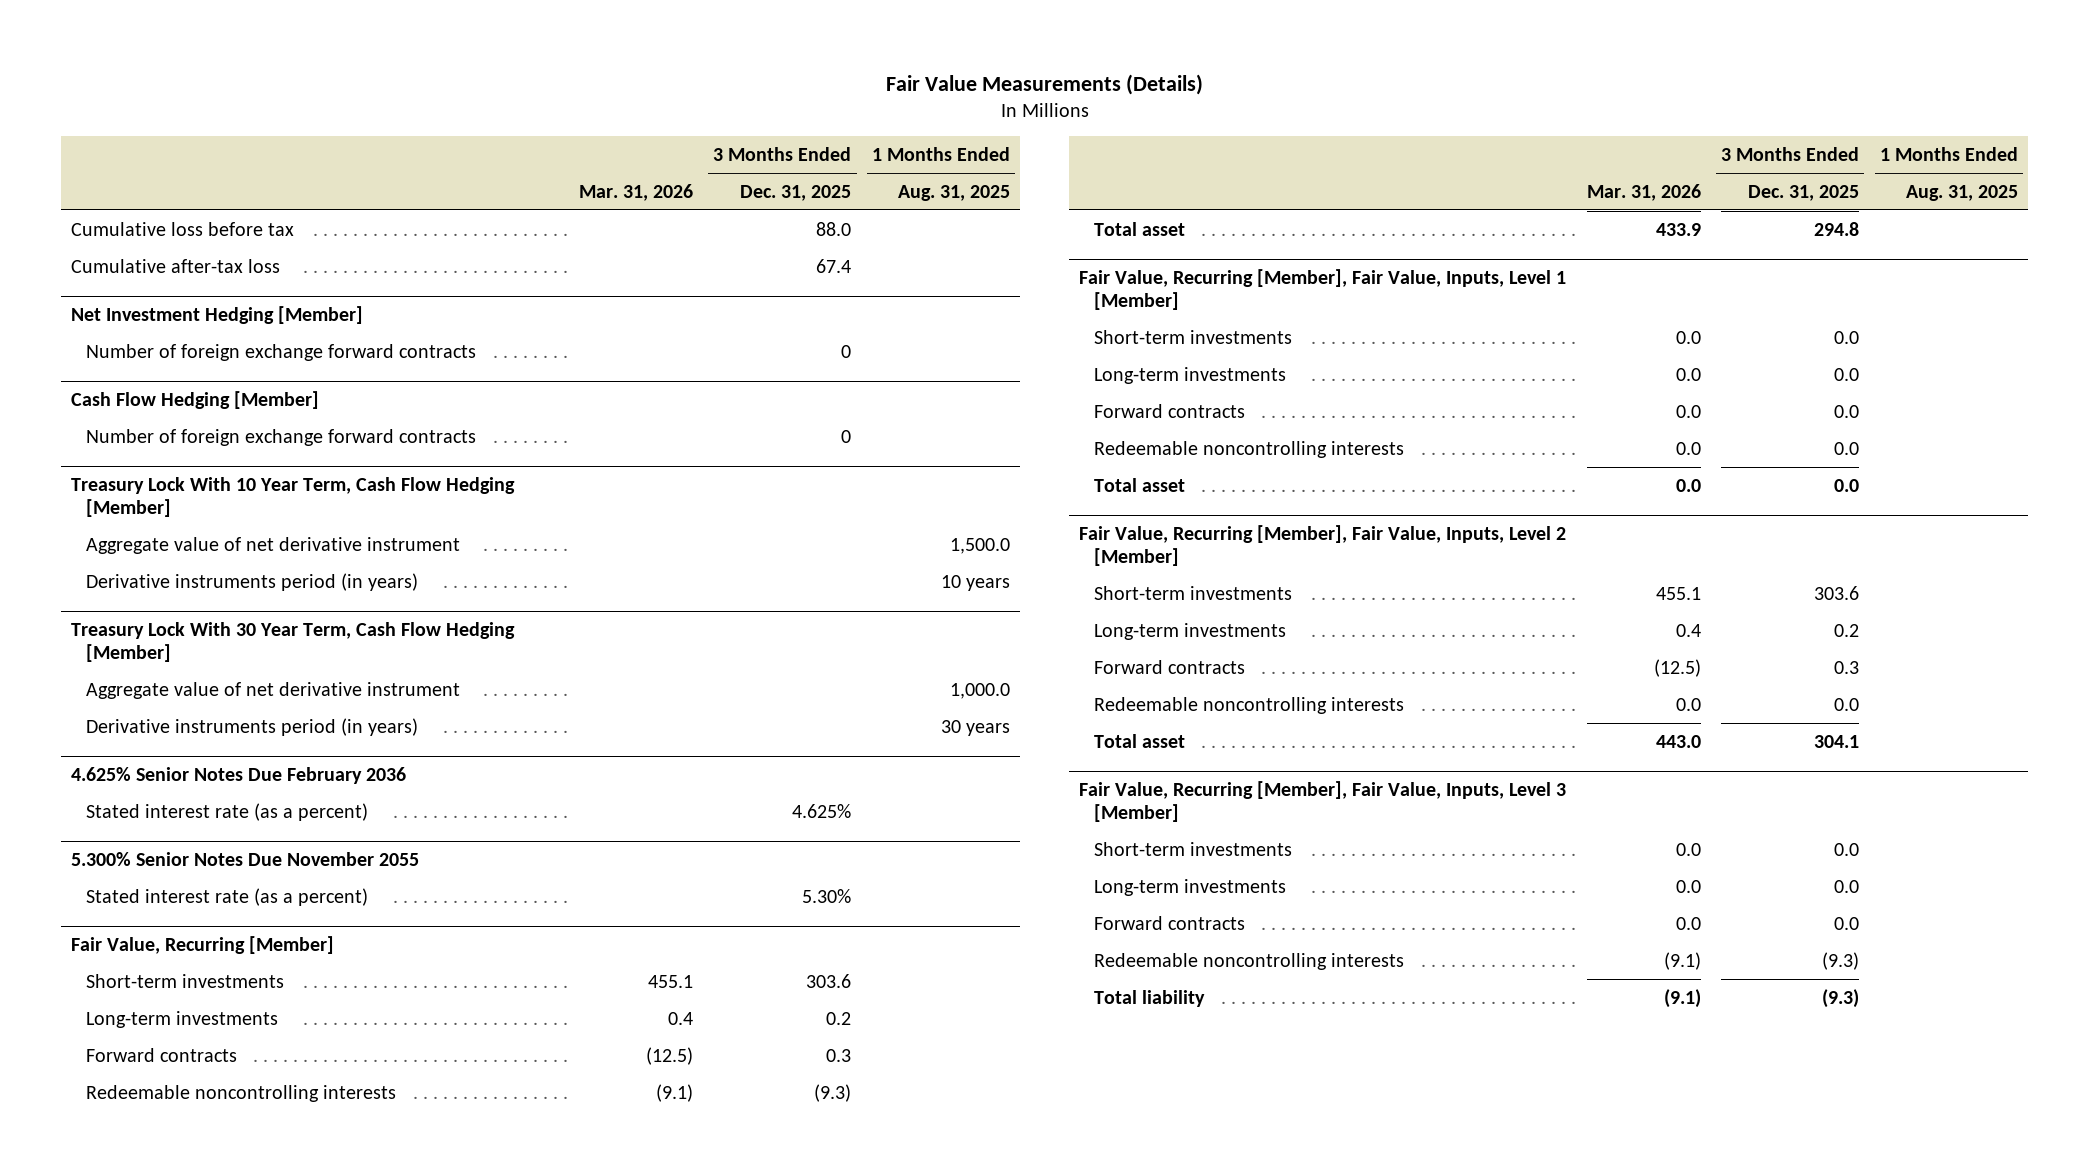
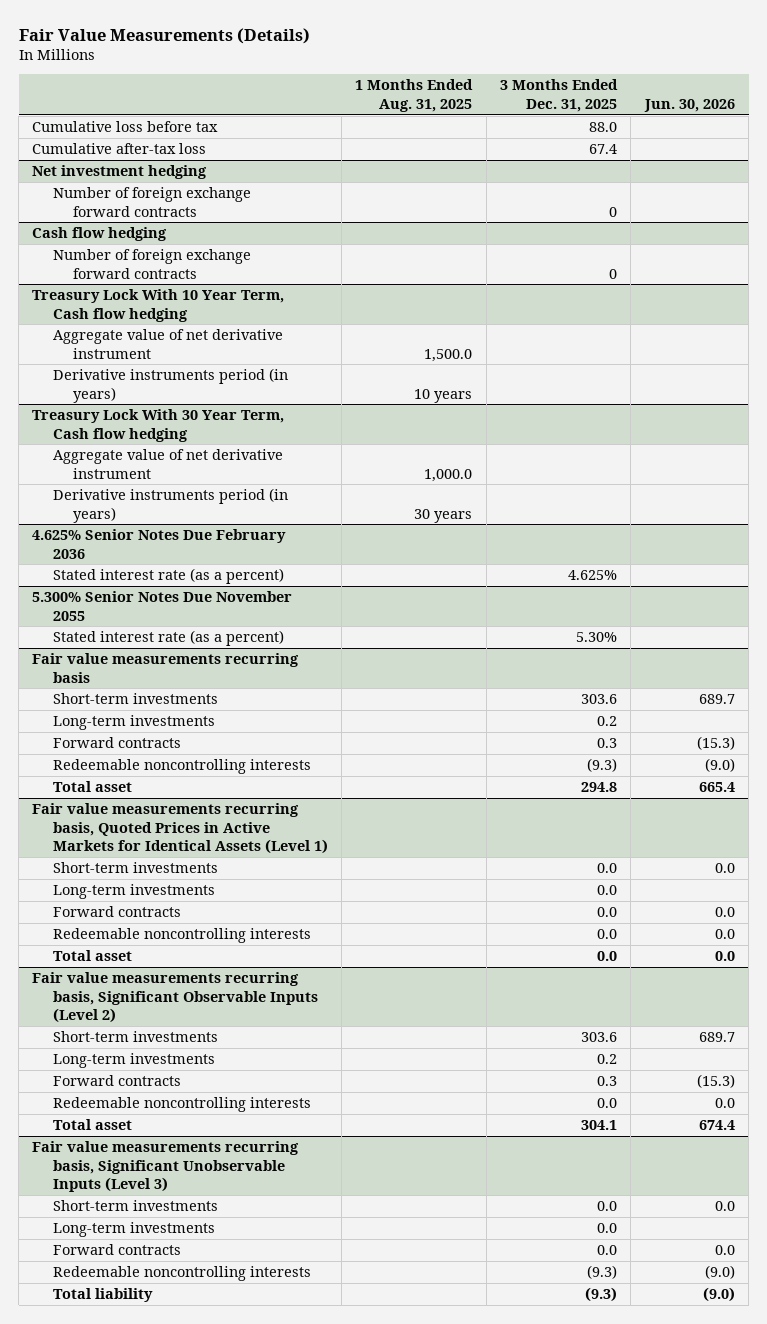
- | Mar. 31, 2026 | 3 Months Ended Dec. 31, 2025 | 1 Months Ended Aug. 31, 2025
+ | 1 Months Ended Aug. 31, 2025 | 3 Months Ended Dec. 31, 2025 | Jun. 30, 2026
- Net Investment Hedging [Member]
+ Net investment hedging
- Cash Flow Hedging [Member]
+ Cash flow hedging
- Treasury Lock With 10 Year Term, Cash Flow Hedging [Member]
+ Treasury Lock With 10 Year Term, Cash flow hedging
- Treasury Lock With 30 Year Term, Cash Flow Hedging [Member]
+ Treasury Lock With 30 Year Term, Cash flow hedging
- Fair Value, Recurring [Member]
+ Fair value measurements recurring basis
- Fair Value, Recurring [Member], Fair Value, Inputs, Level 1 [Member]
+ Fair value measurements recurring basis, Quoted Prices in Active Markets for Identical Assets (Level 1)
- Fair Value, Recurring [Member], Fair Value, Inputs, Level 2 [Member]
+ Fair value measurements recurring basis, Significant Observable Inputs (Level 2)
- Fair Value, Recurring [Member], Fair Value, Inputs, Level 3 [Member]
+ Fair value measurements recurring basis, Significant Unobservable Inputs (Level 3)

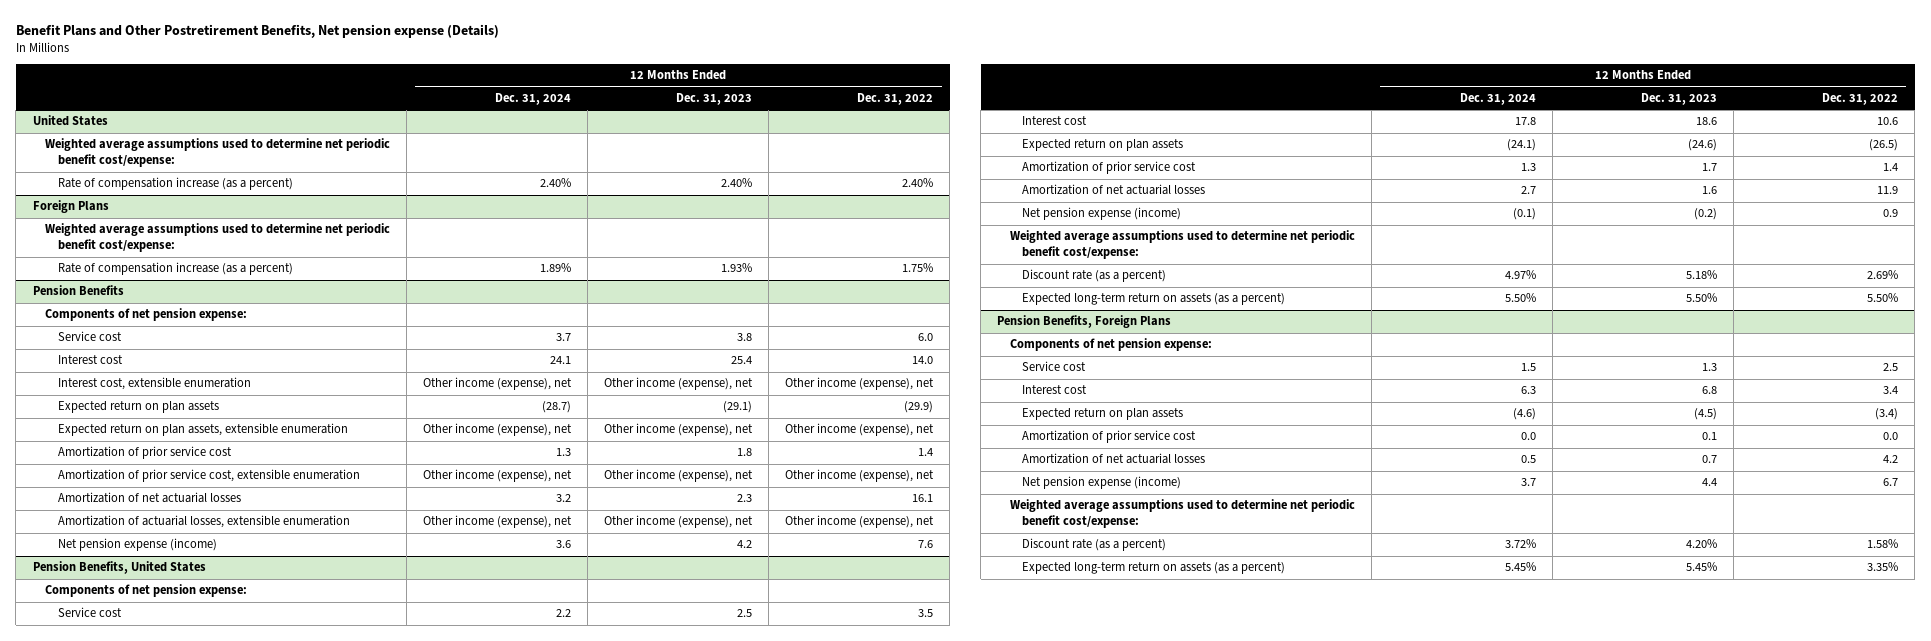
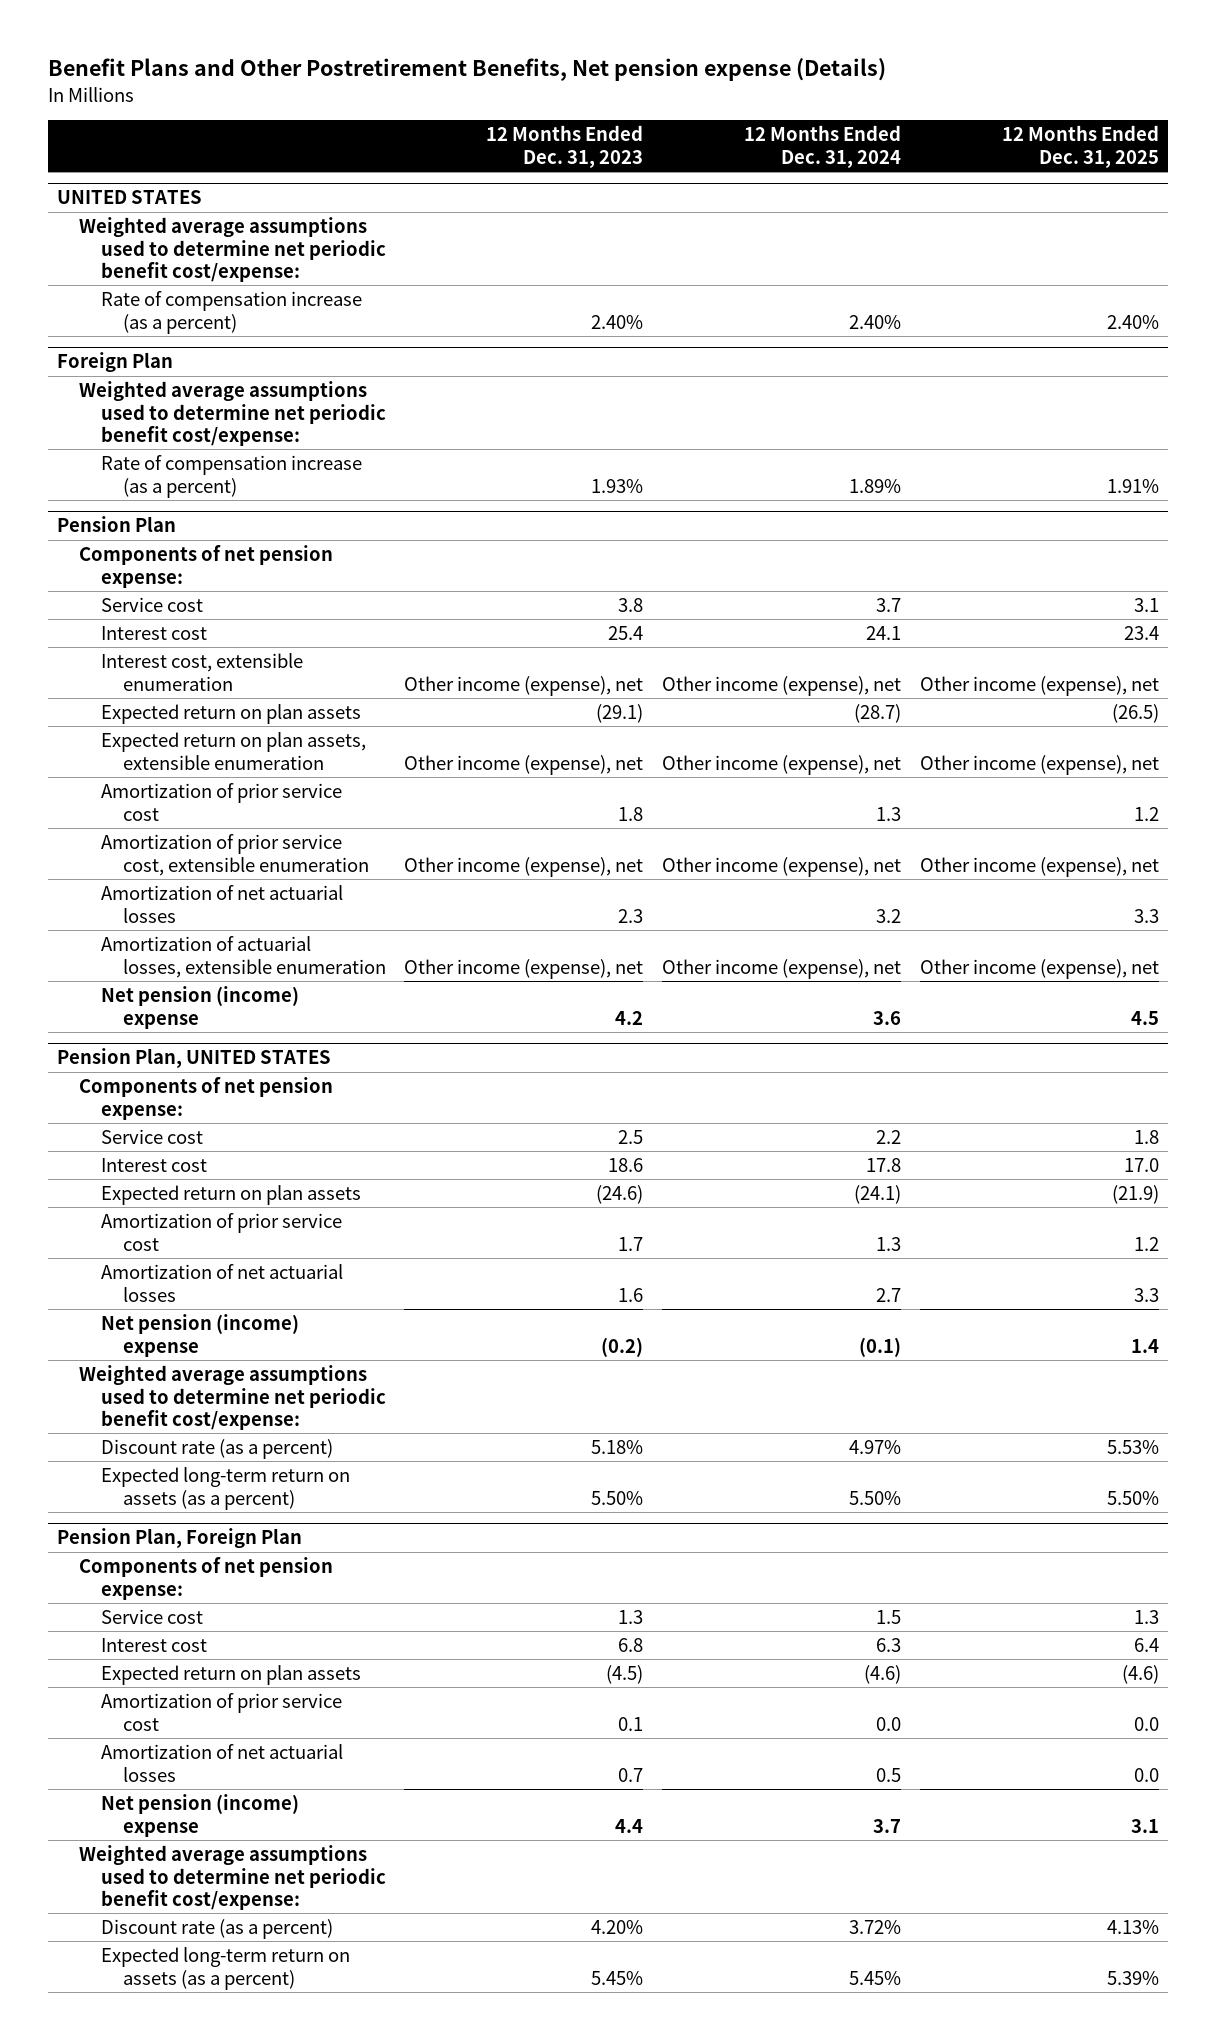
- | 12 Months Ended Dec. 31, 2024 | 12 Months Ended Dec. 31, 2023 | 12 Months Ended Dec. 31, 2022
+ | 12 Months Ended Dec. 31, 2023 | 12 Months Ended Dec. 31, 2024 | 12 Months Ended Dec. 31, 2025
- United States
+ UNITED STATES
- Foreign Plans
+ Foreign Plan
- Pension Benefits
+ Pension Plan
- Net pension expense (income) | 3.6 | 4.2 | 7.6
- Pension Benefits, United States
+ Net pension (income) expense | 4.2 | 3.6 | 4.5
+ Pension Plan, UNITED STATES
- Net pension expense (income) | (0.1) | (0.2) | 0.9
+ Net pension (income) expense | (0.2) | (0.1) | 1.4
- Pension Benefits, Foreign Plans
+ Pension Plan, Foreign Plan
- Net pension expense (income) | 3.7 | 4.4 | 6.7
+ Net pension (income) expense | 4.4 | 3.7 | 3.1

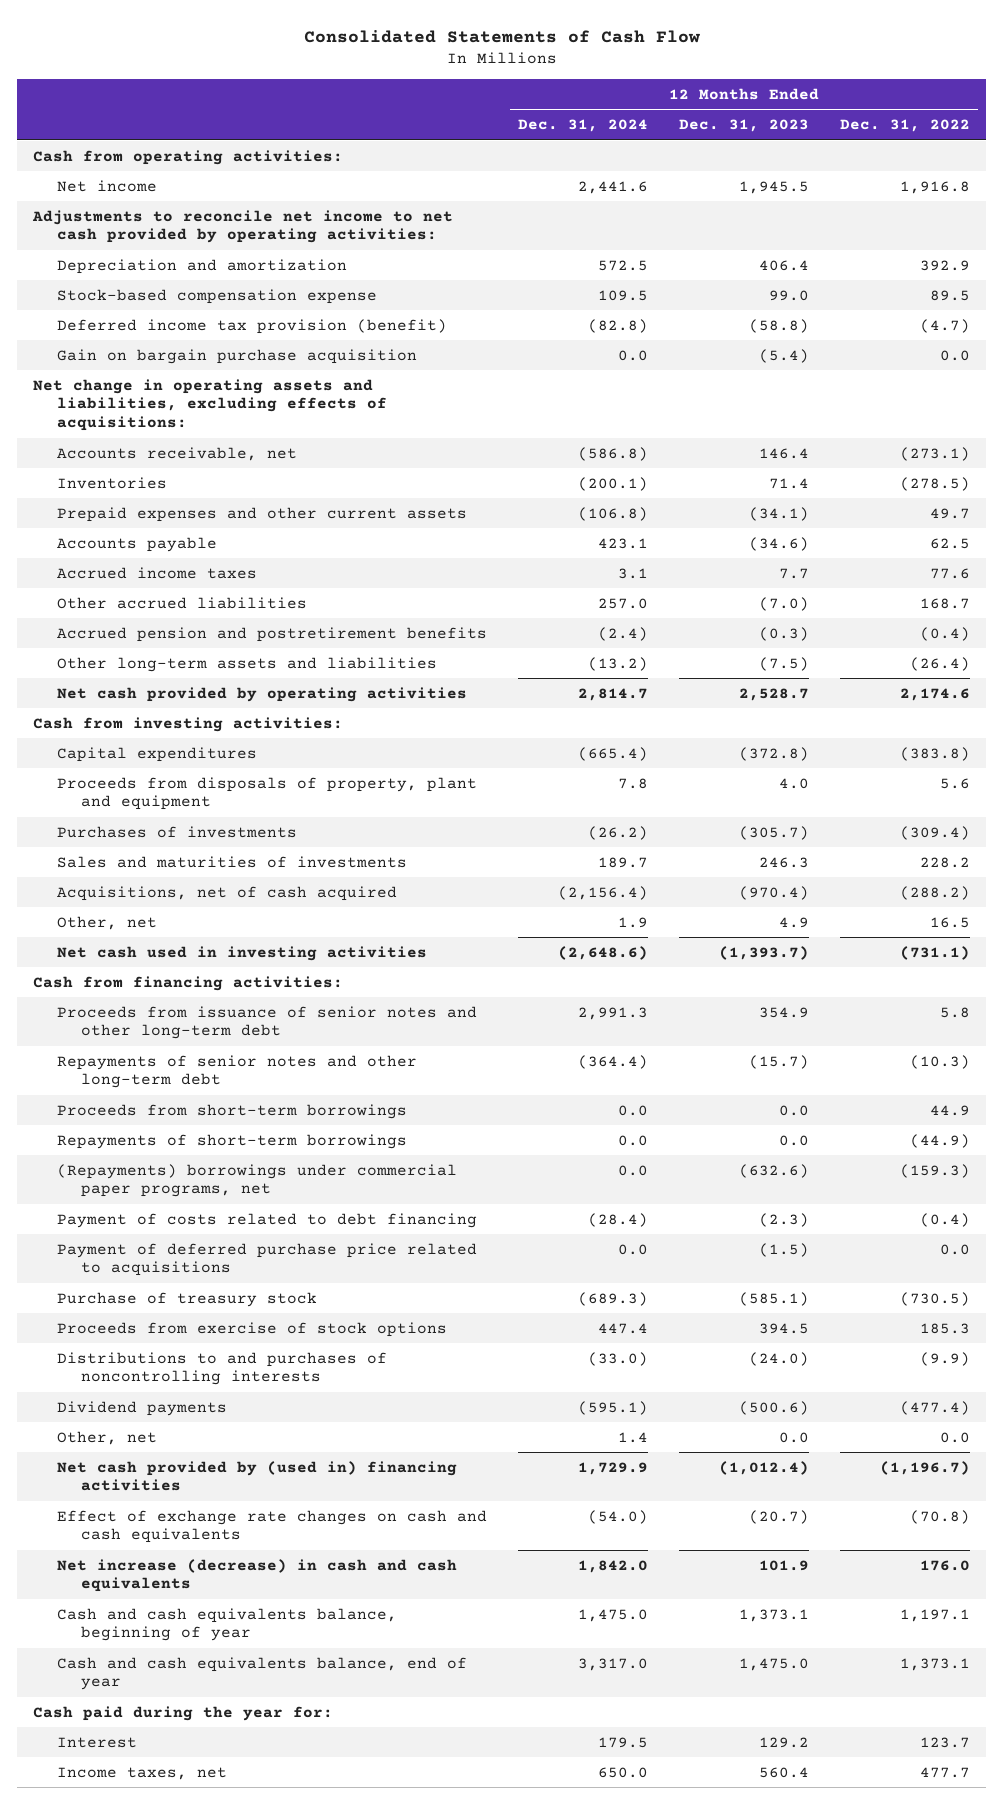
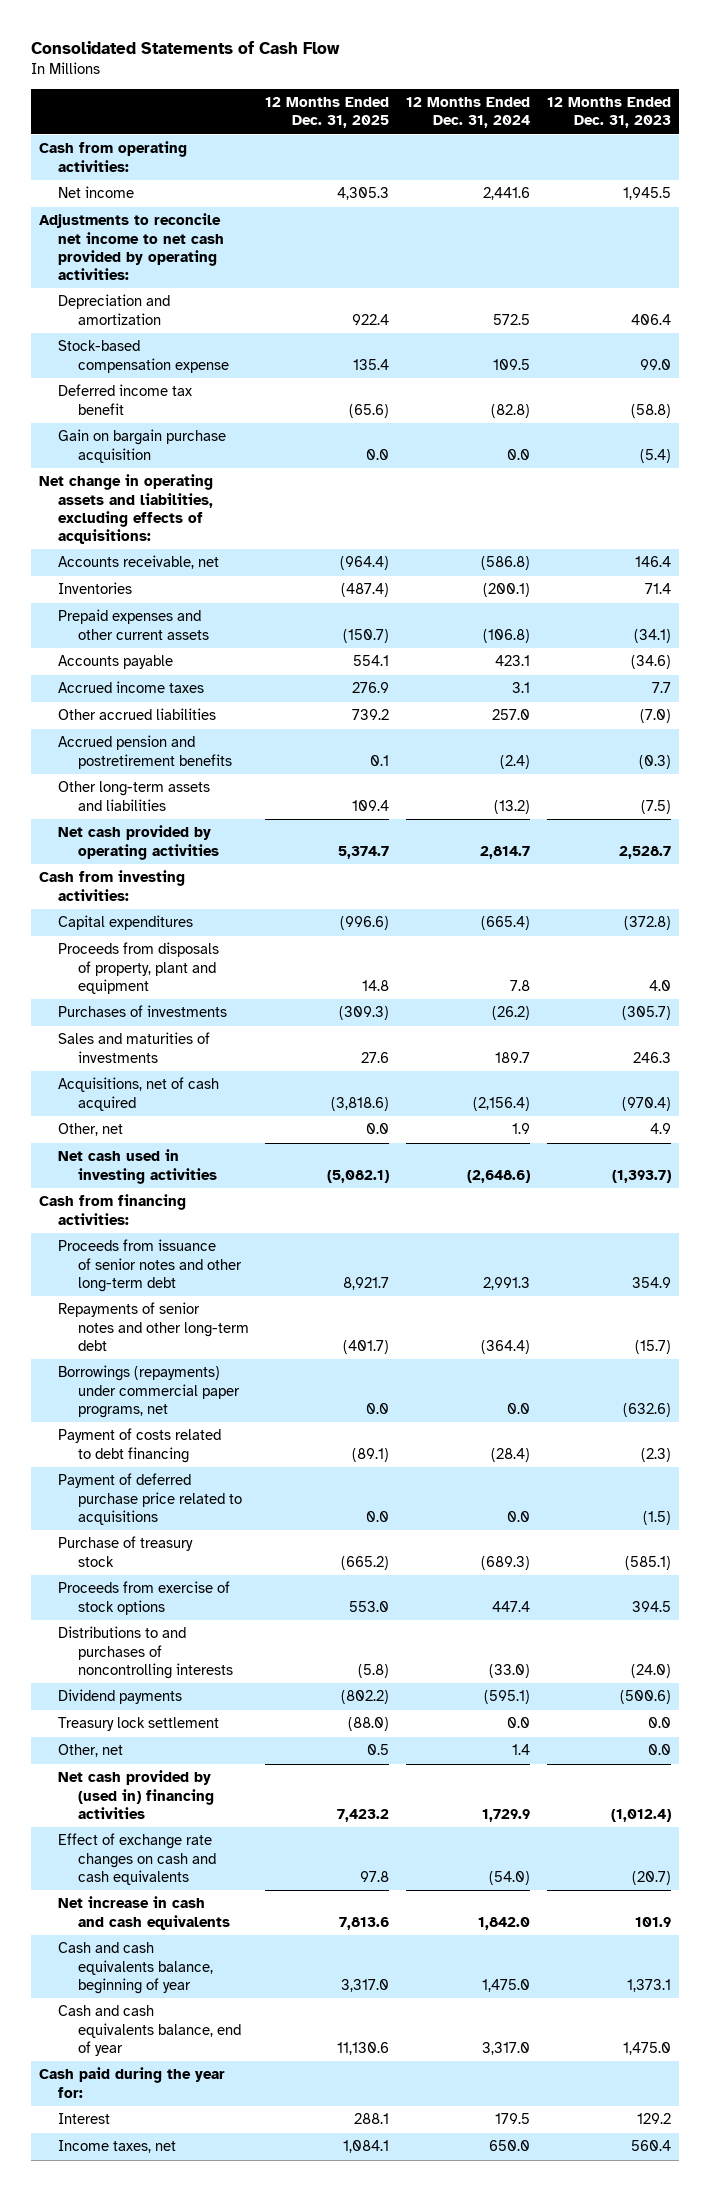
- | 12 Months Ended Dec. 31, 2024 | 12 Months Ended Dec. 31, 2023 | 12 Months Ended Dec. 31, 2022
+ | 12 Months Ended Dec. 31, 2025 | 12 Months Ended Dec. 31, 2024 | 12 Months Ended Dec. 31, 2023
- Deferred income tax provision (benefit) | (82.8) | (58.8) | (4.7)
+ Deferred income tax benefit | (65.6) | (82.8) | (58.8)
- Proceeds from short-term borrowings | 0.0 | 0.0 | 44.9
- Repayments of short-term borrowings | 0.0 | 0.0 | (44.9)
- (Repayments) borrowings under commercial paper programs, net | 0.0 | (632.6) | (159.3)
+ Borrowings (repayments) under commercial paper programs, net | 0.0 | 0.0 | (632.6)
+ Treasury lock settlement | (88.0) | 0.0 | 0.0
- Net increase (decrease) in cash and cash equivalents | 1,842.0 | 101.9 | 176.0
+ Net increase in cash and cash equivalents | 7,813.6 | 1,842.0 | 101.9

